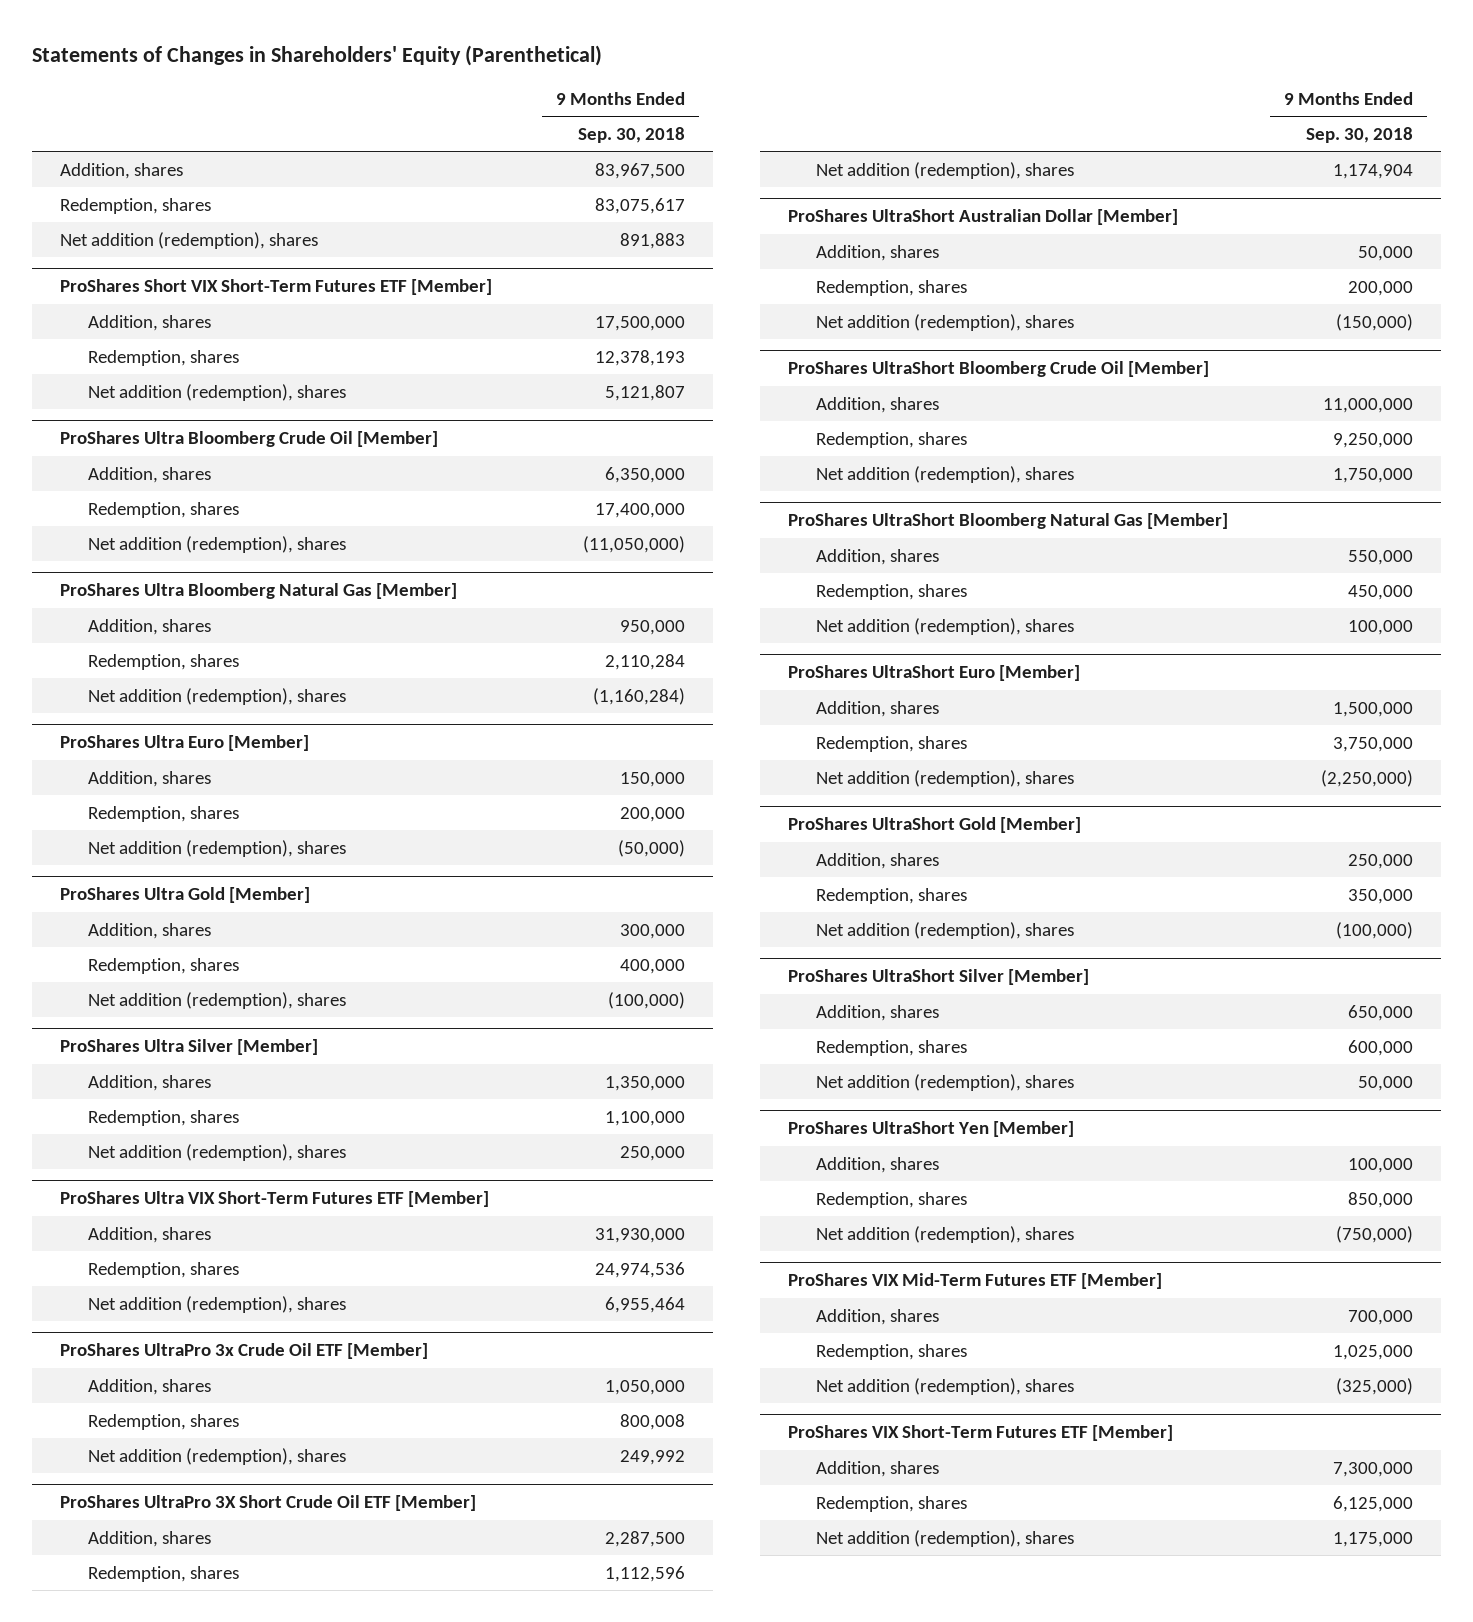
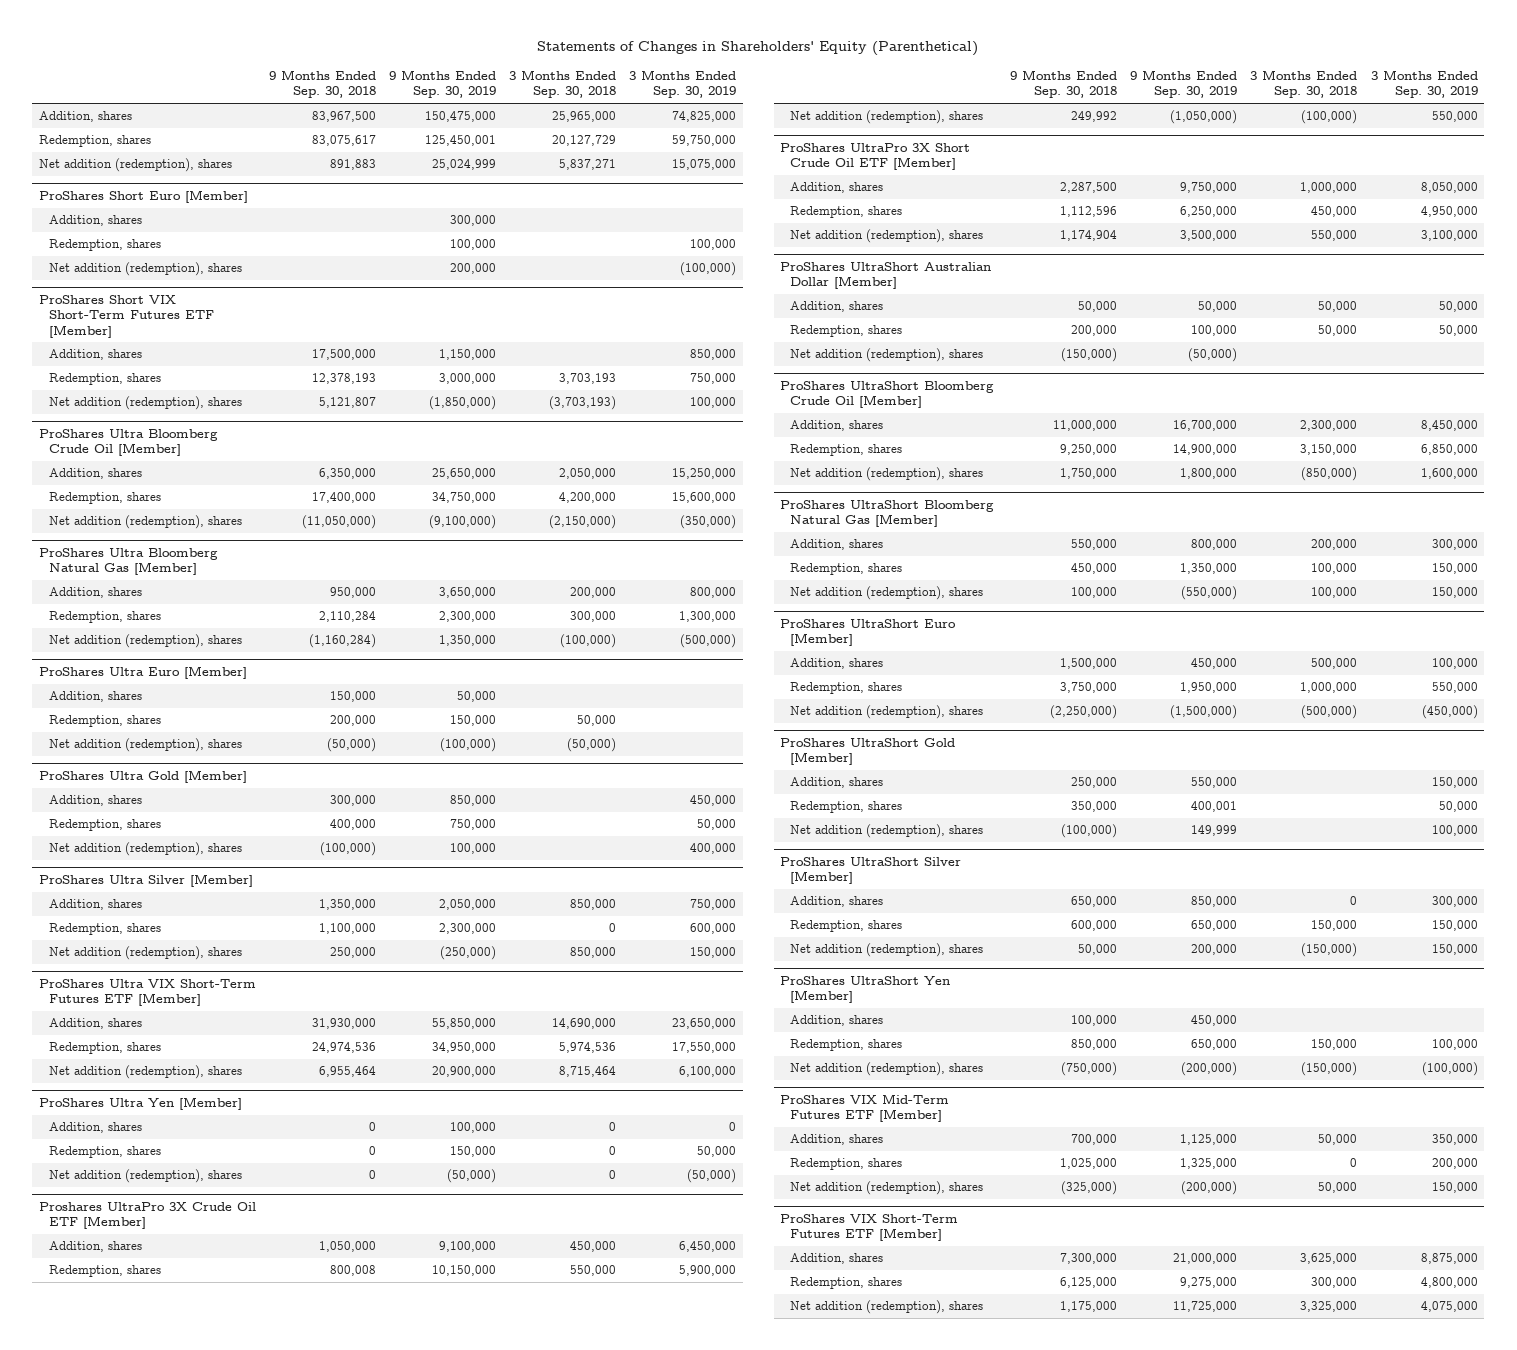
- | 9 Months Ended Sep. 30, 2018
+ | 9 Months Ended Sep. 30, 2018 | 9 Months Ended Sep. 30, 2019 | 3 Months Ended Sep. 30, 2018 | 3 Months Ended Sep. 30, 2019
+ ProShares Short Euro [Member]
+ Addition, shares | | 300,000 | |
+ Redemption, shares | | 100,000 | | 100,000
+ Net addition (redemption), shares | | 200,000 | | (100,000)
- ProShares UltraPro 3x Crude Oil ETF [Member]
+ ProShares Ultra Yen [Member]
+ Addition, shares | 0 | 100,000 | 0 | 0
+ Redemption, shares | 0 | 150,000 | 0 | 50,000
+ Net addition (redemption), shares | 0 | (50,000) | 0 | (50,000)
+ Proshares UltraPro 3X Crude Oil ETF [Member]

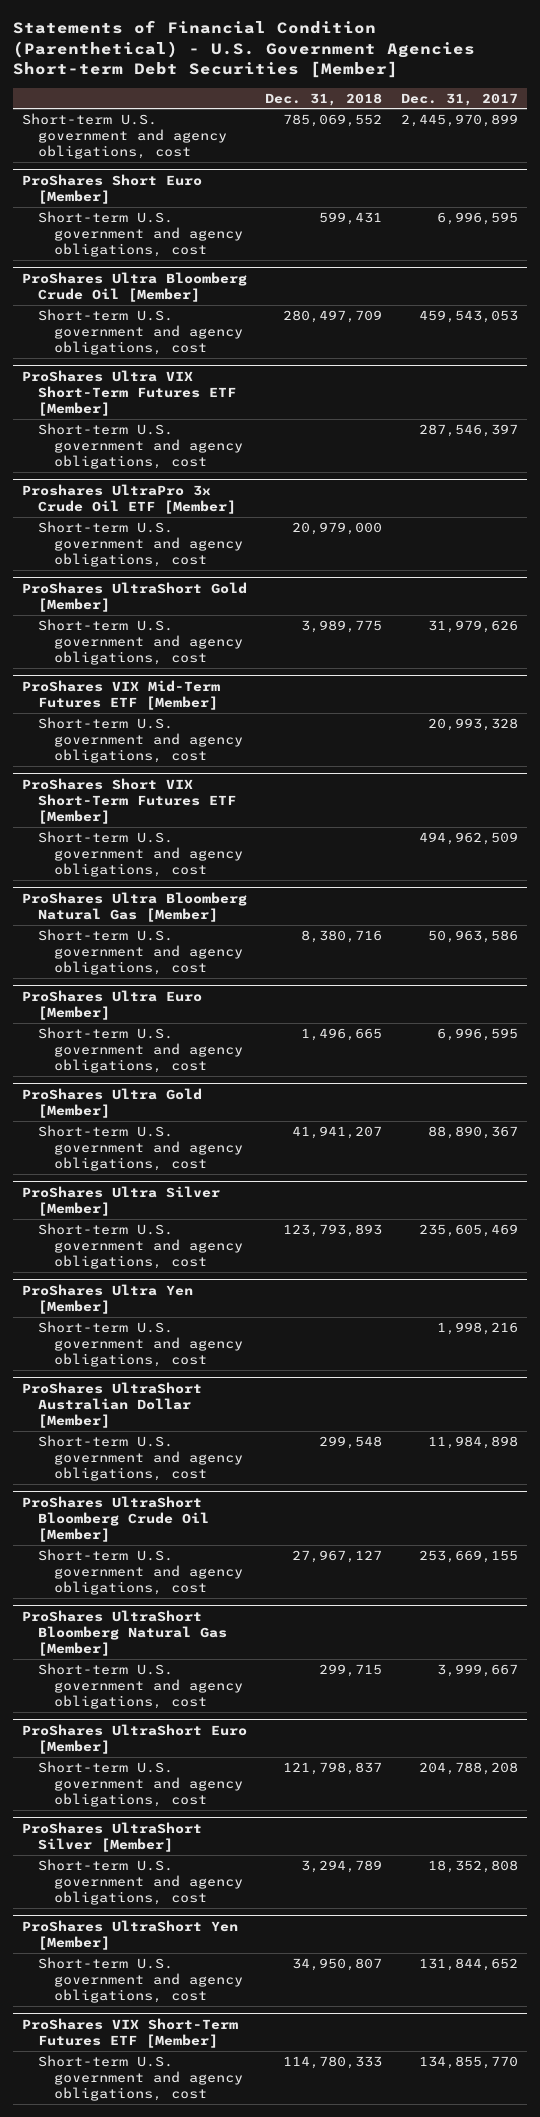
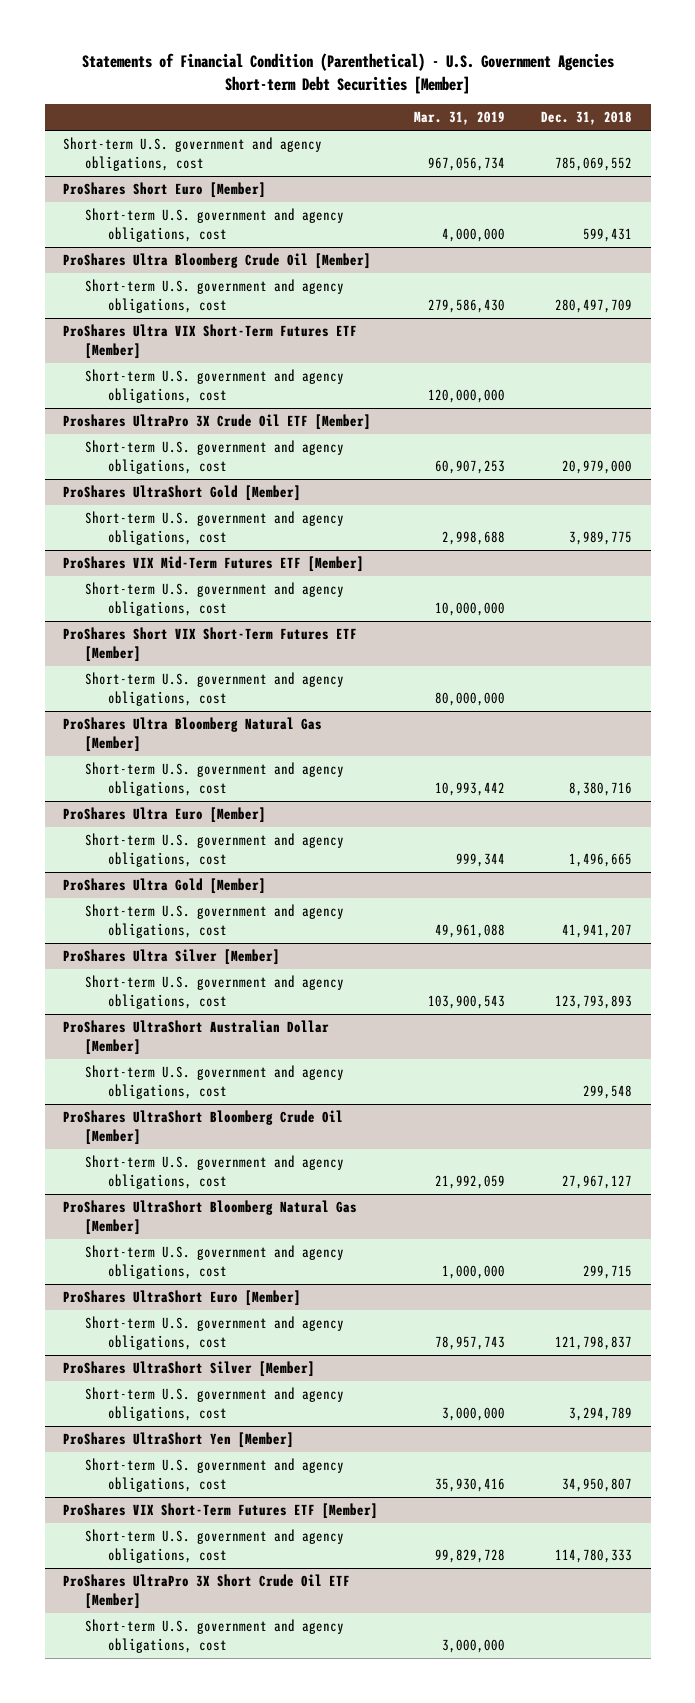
- | Dec. 31, 2018 | Dec. 31, 2017
+ | Mar. 31, 2019 | Dec. 31, 2018
- Proshares UltraPro 3x Crude Oil ETF [Member]
+ Proshares UltraPro 3X Crude Oil ETF [Member]
- ProShares Ultra Yen [Member]
- Short-term U.S. government and agency obligations, cost | | 1,998,216
+ ProShares UltraPro 3X Short Crude Oil ETF [Member]
+ Short-term U.S. government and agency obligations, cost | 3,000,000 |

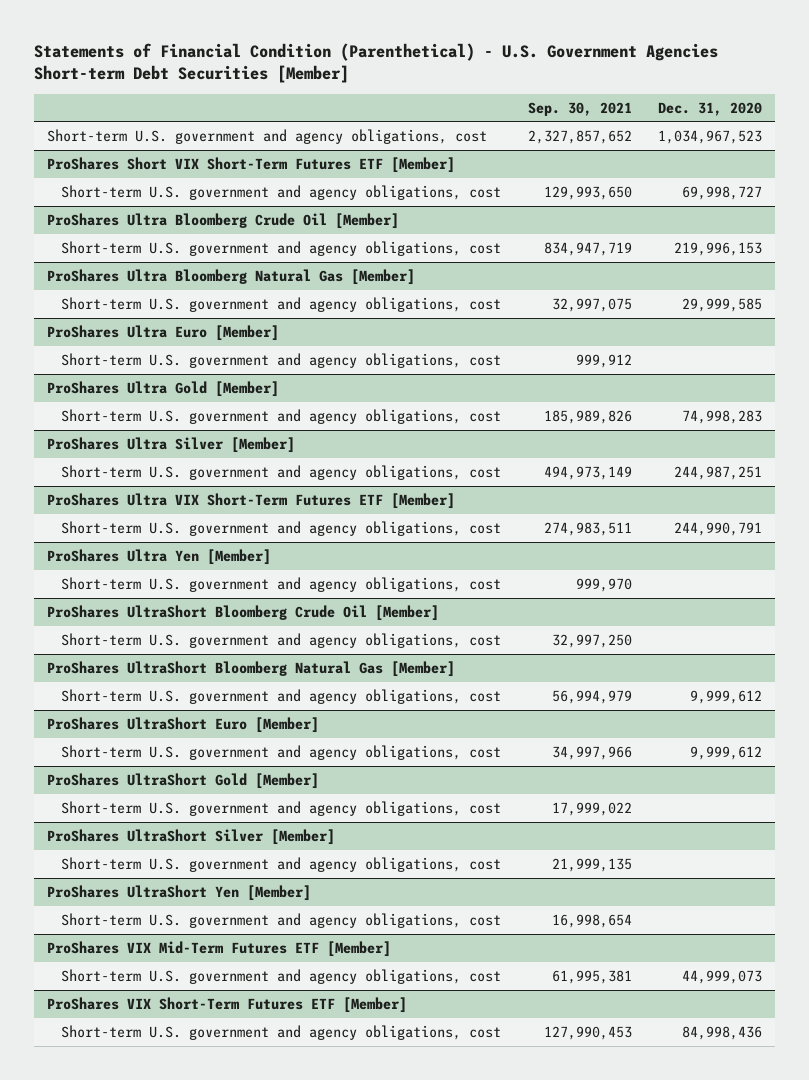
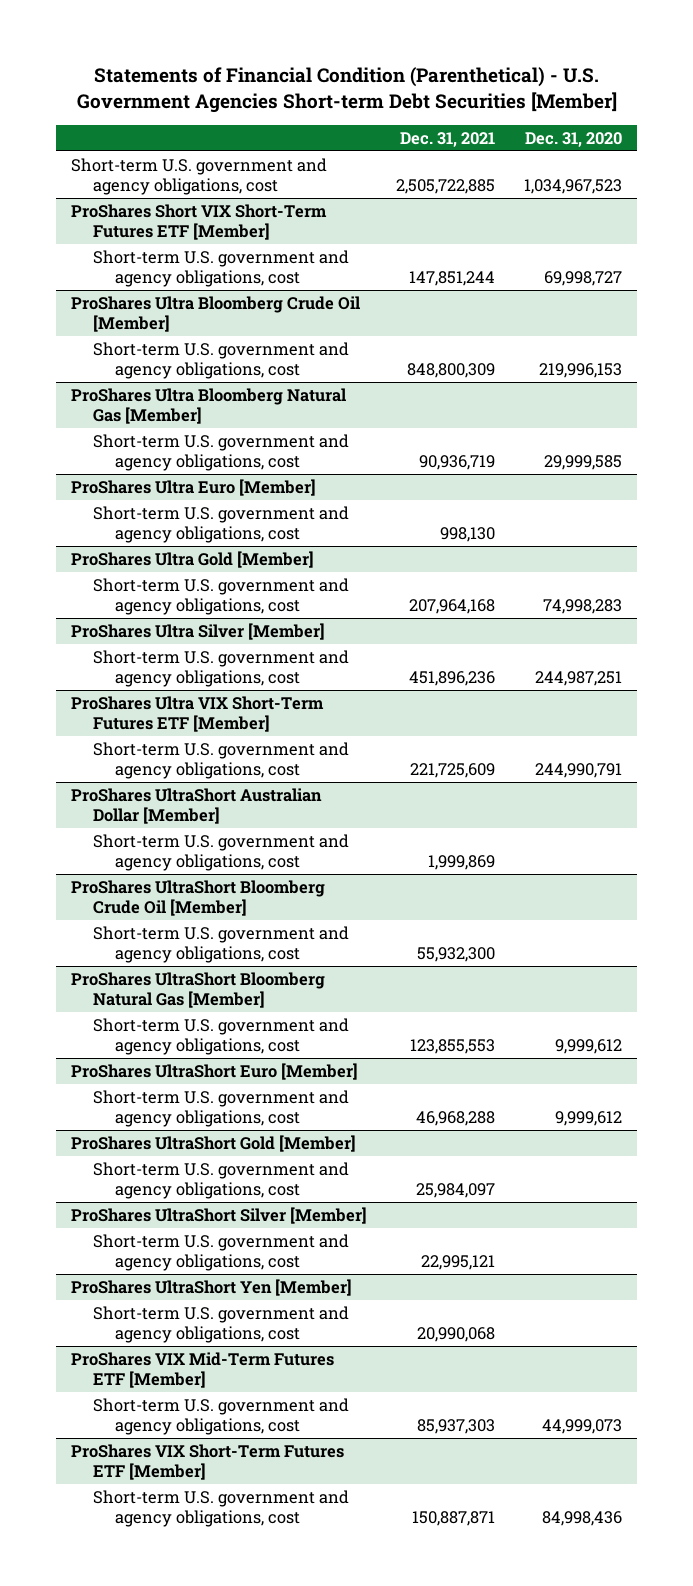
- | Sep. 30, 2021 | Dec. 31, 2020
+ | Dec. 31, 2021 | Dec. 31, 2020
- ProShares Ultra Yen [Member]
+ ProShares UltraShort Australian Dollar [Member]

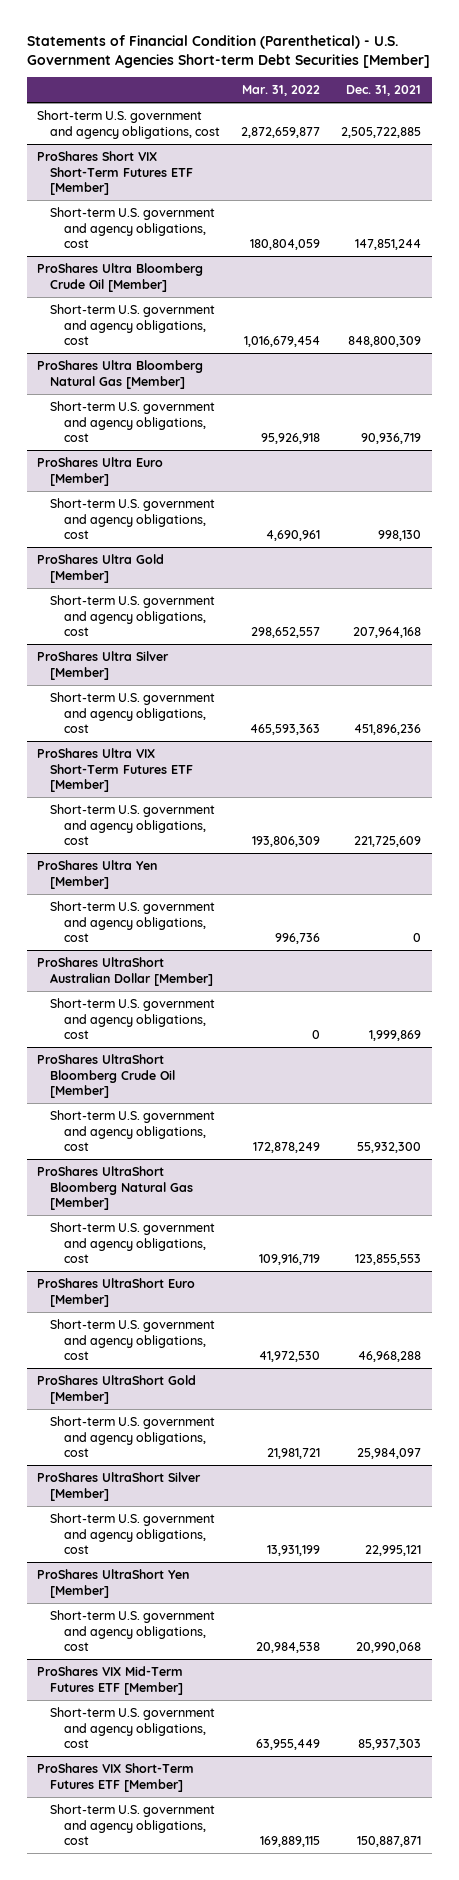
- | Dec. 31, 2021 | Dec. 31, 2020
+ | Mar. 31, 2022 | Dec. 31, 2021
+ ProShares Ultra Yen [Member]
+ Short-term U.S. government and agency obligations, cost | 996,736 | 0

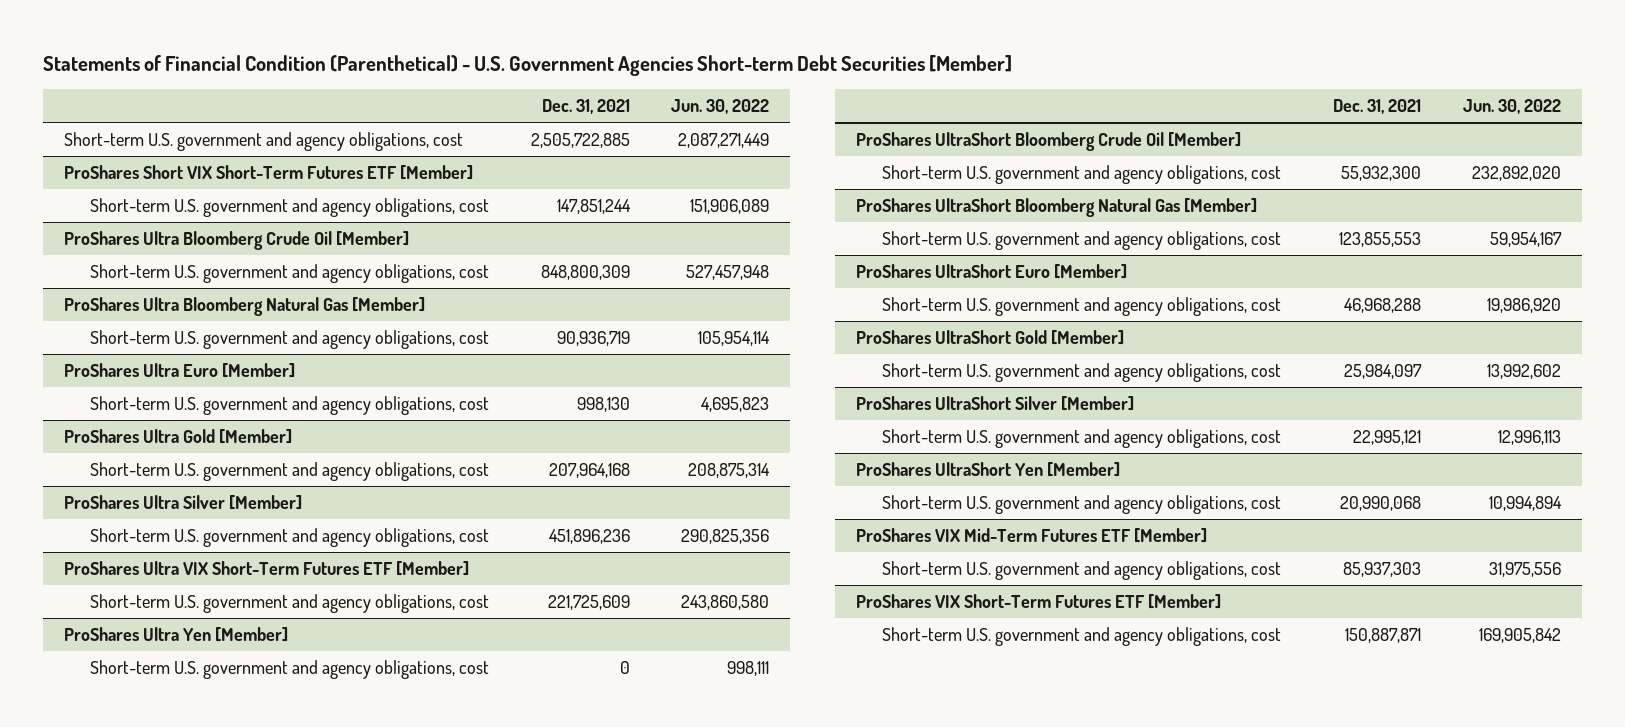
- | Mar. 31, 2022 | Dec. 31, 2021
+ | Dec. 31, 2021 | Jun. 30, 2022
- ProShares UltraShort Australian Dollar [Member]
- Short-term U.S. government and agency obligations, cost | 0 | 1,999,869

